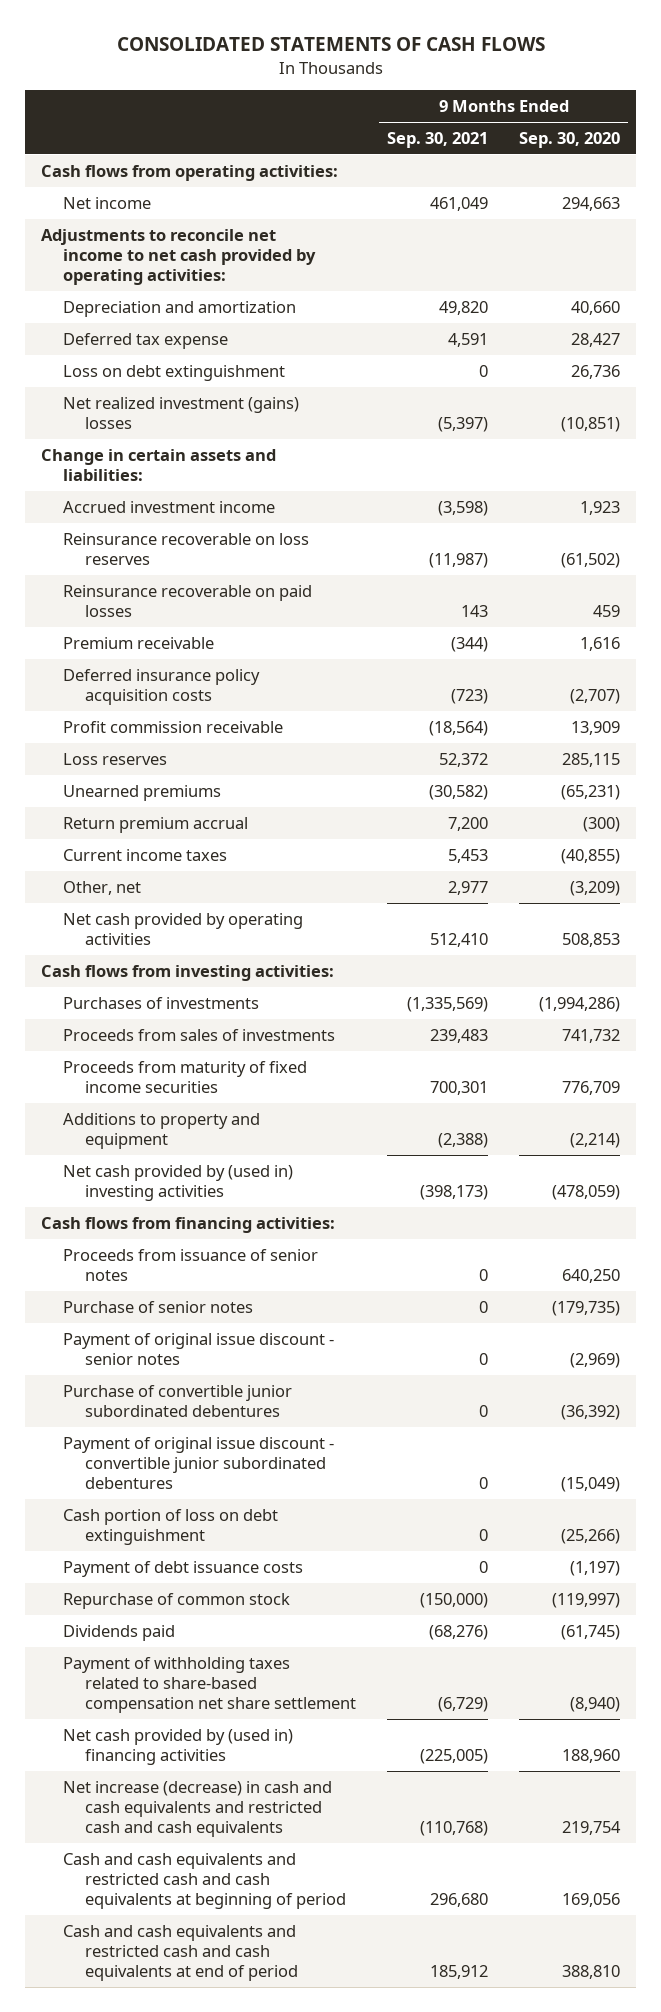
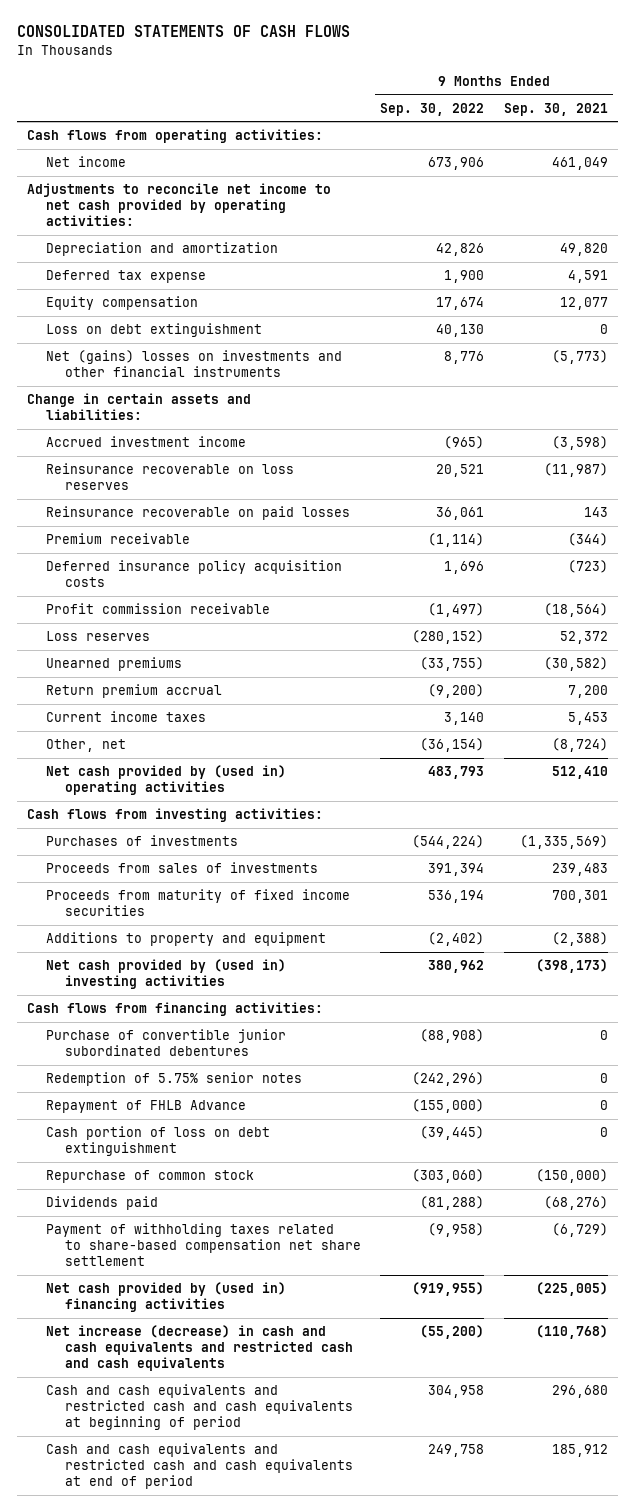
- | 9 Months Ended Sep. 30, 2021 | 9 Months Ended Sep. 30, 2020
+ | 9 Months Ended Sep. 30, 2022 | 9 Months Ended Sep. 30, 2021
+ Equity compensation | 17,674 | 12,077
- Net realized investment (gains) losses | (5,397) | (10,851)
+ Net (gains) losses on investments and other financial instruments | 8,776 | (5,773)
- Other, net | 2,977 | (3,209)
- Net cash provided by operating activities | 512,410 | 508,853
+ Other, net | (36,154) | (8,724)
+ Net cash provided by (used in) operating activities | 483,793 | 512,410
- Proceeds from issuance of senior notes | 0 | 640,250
- Purchase of senior notes | 0 | (179,735)
- Payment of original issue discount - senior notes | 0 | (2,969)
- Payment of original issue discount - convertible junior subordinated debentures | 0 | (15,049)
+ Redemption of 5.75% senior notes | (242,296) | 0
+ Repayment of FHLB Advance | (155,000) | 0
- Payment of debt issuance costs | 0 | (1,197)

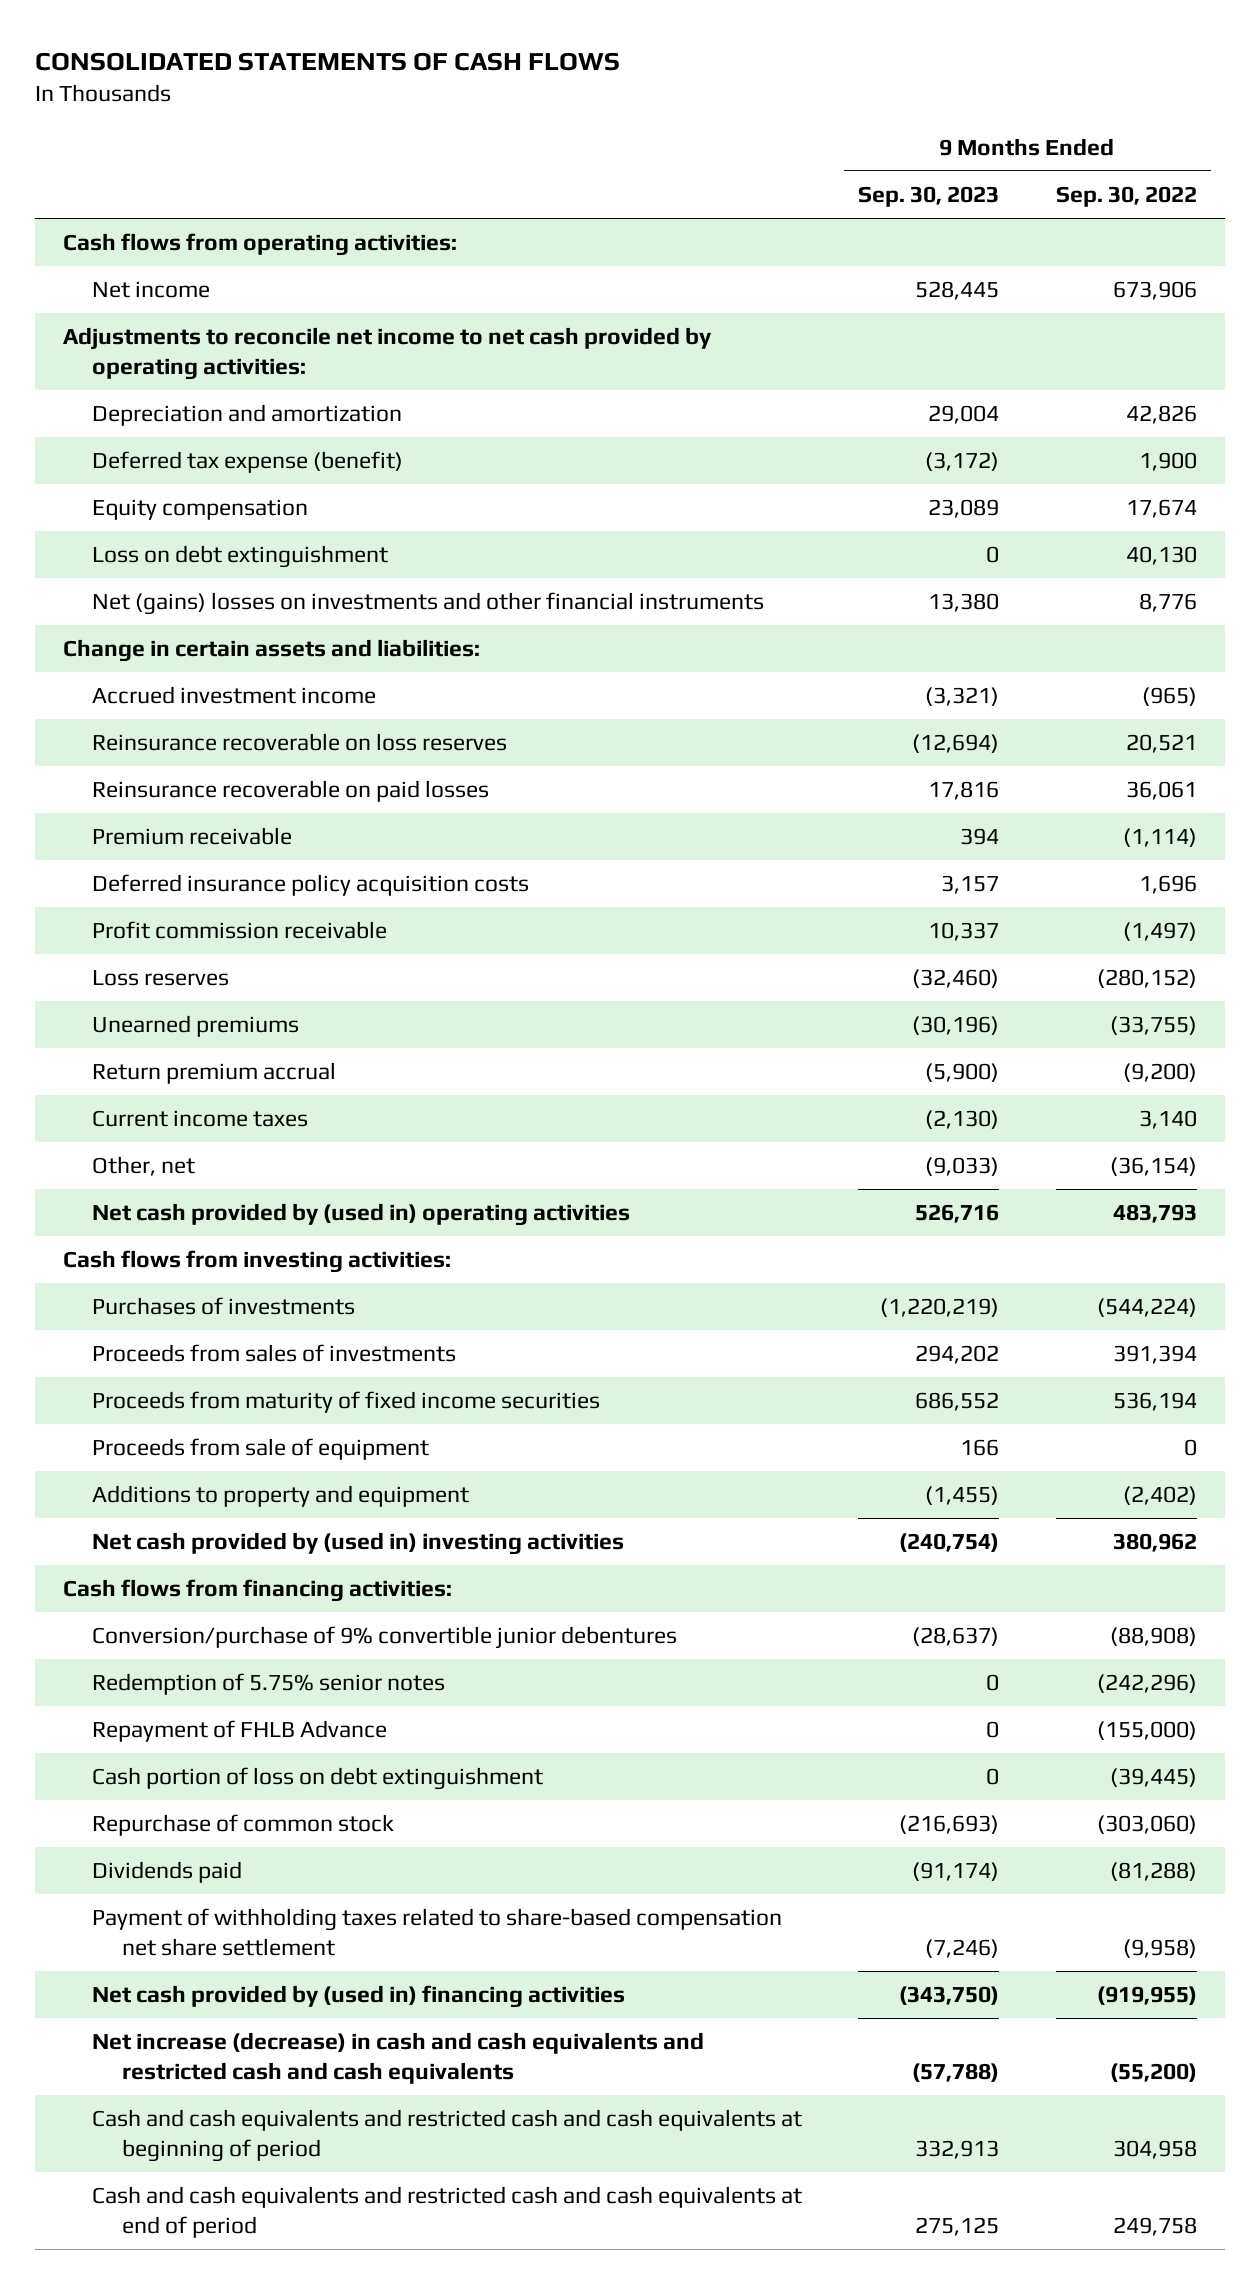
- | 9 Months Ended Sep. 30, 2022 | 9 Months Ended Sep. 30, 2021
+ | 9 Months Ended Sep. 30, 2023 | 9 Months Ended Sep. 30, 2022
- Deferred tax expense | 1,900 | 4,591
+ Deferred tax expense (benefit) | (3,172) | 1,900
+ Proceeds from sale of equipment | 166 | 0
- Purchase of convertible junior subordinated debentures | (88,908) | 0
+ Conversion/purchase of 9% convertible junior debentures | (28,637) | (88,908)

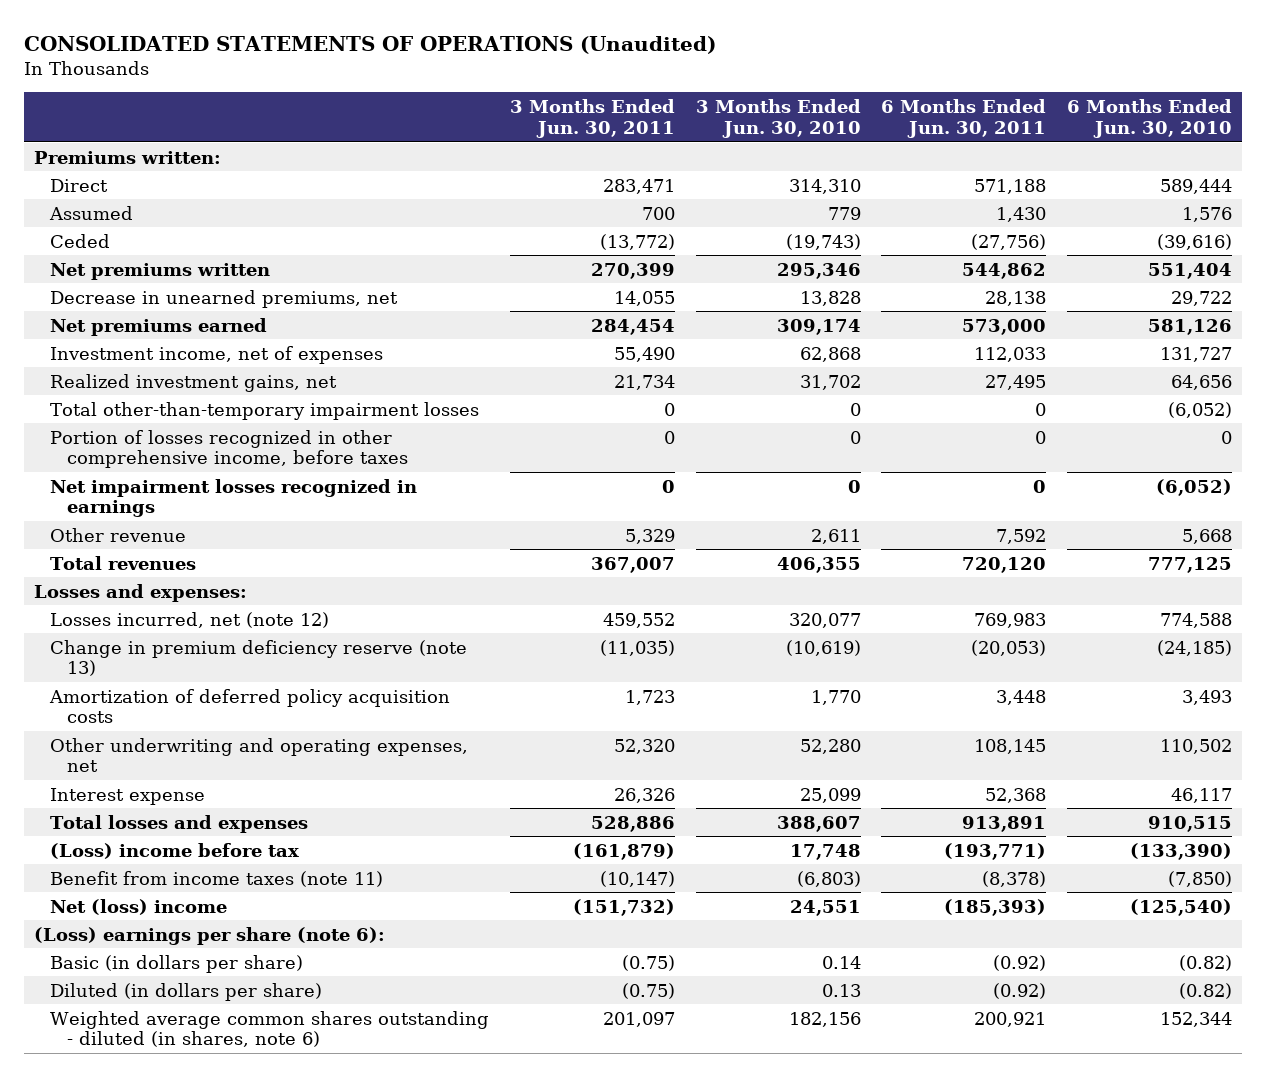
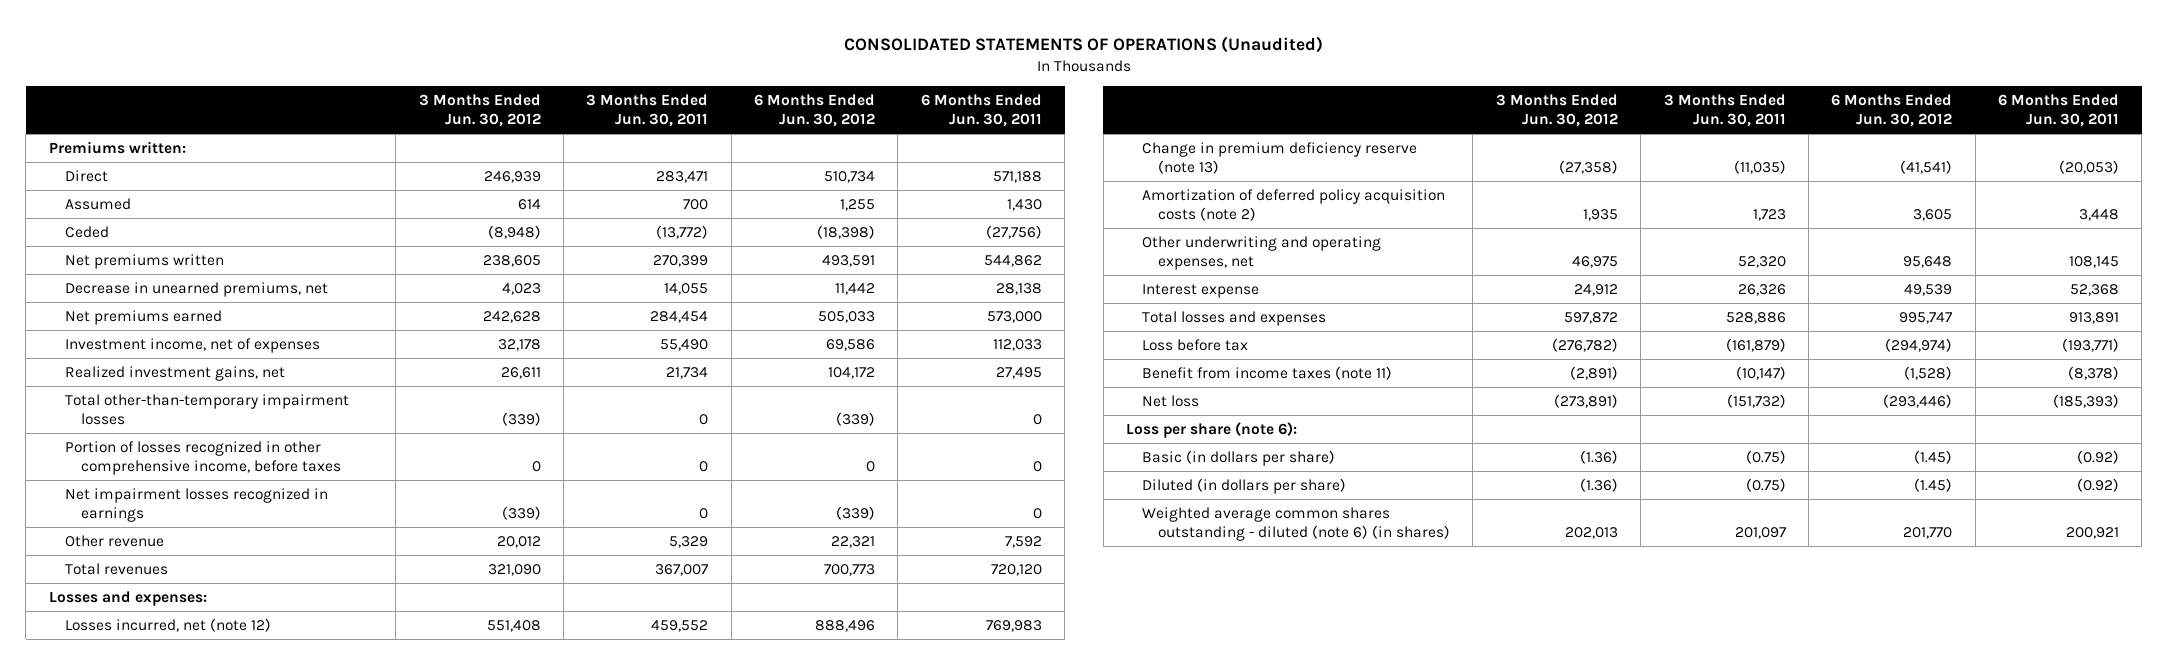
- | 3 Months Ended Jun. 30, 2011 | 3 Months Ended Jun. 30, 2010 | 6 Months Ended Jun. 30, 2011 | 6 Months Ended Jun. 30, 2010
+ | 3 Months Ended Jun. 30, 2012 | 3 Months Ended Jun. 30, 2011 | 6 Months Ended Jun. 30, 2012 | 6 Months Ended Jun. 30, 2011
- Amortization of deferred policy acquisition costs | 1,723 | 1,770 | 3,448 | 3,493
+ Amortization of deferred policy acquisition costs (note 2) | 1,935 | 1,723 | 3,605 | 3,448
- (Loss) income before tax | (161,879) | 17,748 | (193,771) | (133,390)
+ Loss before tax | (276,782) | (161,879) | (294,974) | (193,771)
- Net (loss) income | (151,732) | 24,551 | (185,393) | (125,540)
- (Loss) earnings per share (note 6):
+ Net loss | (273,891) | (151,732) | (293,446) | (185,393)
+ Loss per share (note 6):
- Weighted average common shares outstanding - diluted (in shares, note 6) | 201,097 | 182,156 | 200,921 | 152,344
+ Weighted average common shares outstanding - diluted (note 6) (in shares) | 202,013 | 201,097 | 201,770 | 200,921

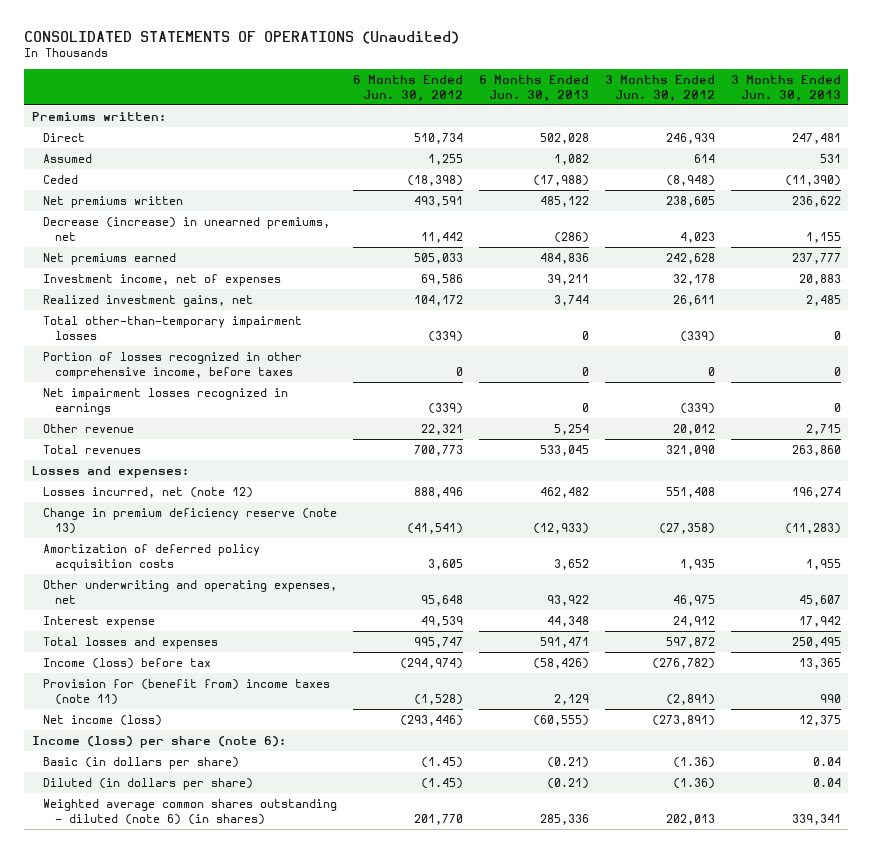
- | 3 Months Ended Jun. 30, 2012 | 3 Months Ended Jun. 30, 2011 | 6 Months Ended Jun. 30, 2012 | 6 Months Ended Jun. 30, 2011
+ | 6 Months Ended Jun. 30, 2012 | 6 Months Ended Jun. 30, 2013 | 3 Months Ended Jun. 30, 2012 | 3 Months Ended Jun. 30, 2013
- Decrease in unearned premiums, net | 4,023 | 14,055 | 11,442 | 28,138
+ Decrease (increase) in unearned premiums, net | 11,442 | (286) | 4,023 | 1,155
- Amortization of deferred policy acquisition costs (note 2) | 1,935 | 1,723 | 3,605 | 3,448
+ Amortization of deferred policy acquisition costs | 3,605 | 3,652 | 1,935 | 1,955
- Loss before tax | (276,782) | (161,879) | (294,974) | (193,771)
- Benefit from income taxes (note 11) | (2,891) | (10,147) | (1,528) | (8,378)
- Net loss | (273,891) | (151,732) | (293,446) | (185,393)
- Loss per share (note 6):
+ Income (loss) before tax | (294,974) | (58,426) | (276,782) | 13,365
+ Provision for (benefit from) income taxes (note 11) | (1,528) | 2,129 | (2,891) | 990
+ Net income (loss) | (293,446) | (60,555) | (273,891) | 12,375
+ Income (loss) per share (note 6):

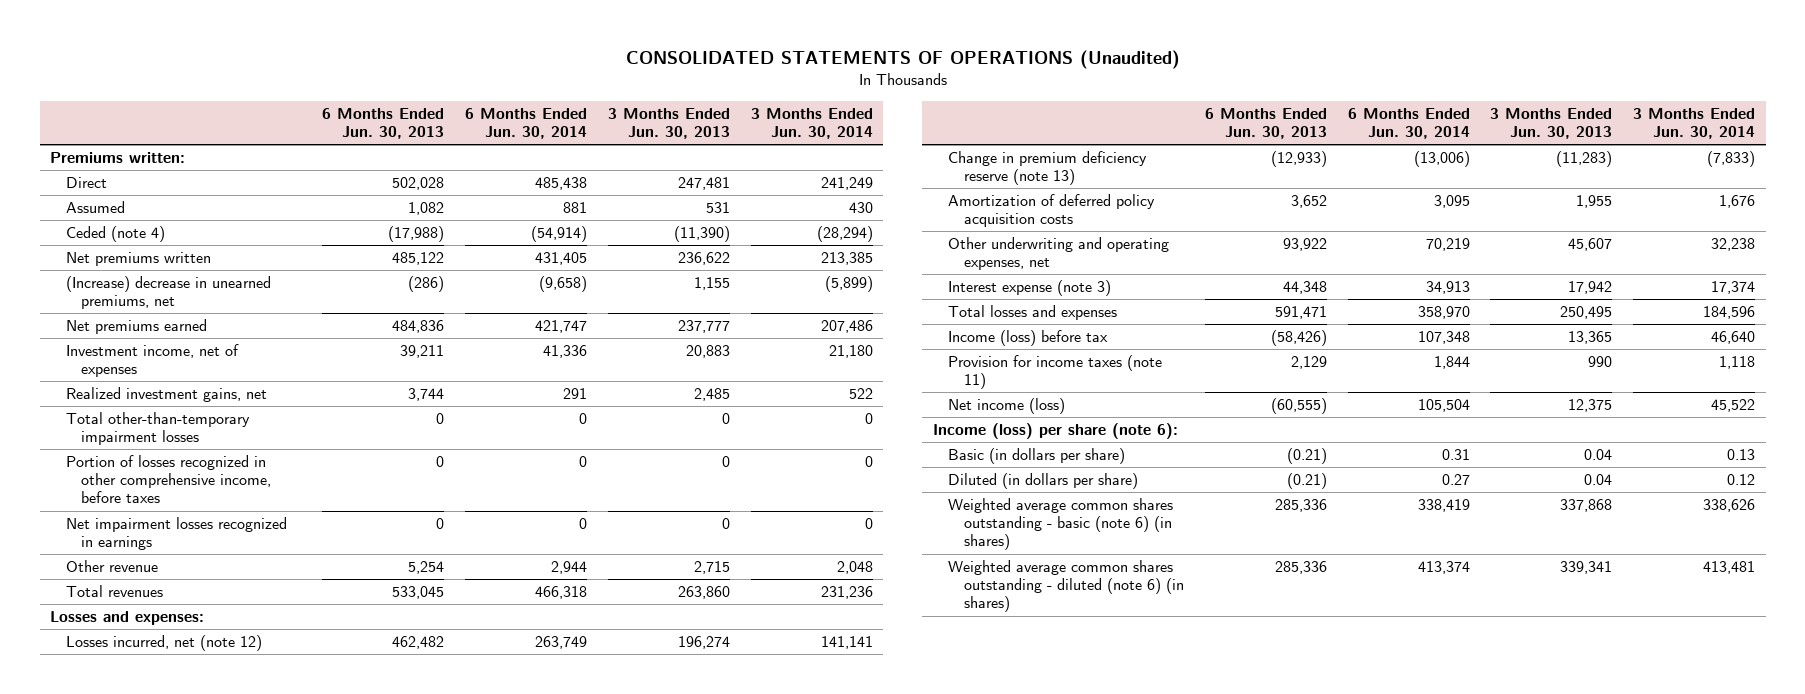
- | 6 Months Ended Jun. 30, 2012 | 6 Months Ended Jun. 30, 2013 | 3 Months Ended Jun. 30, 2012 | 3 Months Ended Jun. 30, 2013
+ | 6 Months Ended Jun. 30, 2013 | 6 Months Ended Jun. 30, 2014 | 3 Months Ended Jun. 30, 2013 | 3 Months Ended Jun. 30, 2014
- Ceded | (18,398) | (17,988) | (8,948) | (11,390)
+ Ceded (note 4) | (17,988) | (54,914) | (11,390) | (28,294)
- Decrease (increase) in unearned premiums, net | 11,442 | (286) | 4,023 | 1,155
+ (Increase) decrease in unearned premiums, net | (286) | (9,658) | 1,155 | (5,899)
- Interest expense | 49,539 | 44,348 | 24,912 | 17,942
+ Interest expense (note 3) | 44,348 | 34,913 | 17,942 | 17,374
- Provision for (benefit from) income taxes (note 11) | (1,528) | 2,129 | (2,891) | 990
+ Provision for income taxes (note 11) | 2,129 | 1,844 | 990 | 1,118
+ Weighted average common shares outstanding - basic (note 6) (in shares) | 285,336 | 338,419 | 337,868 | 338,626

